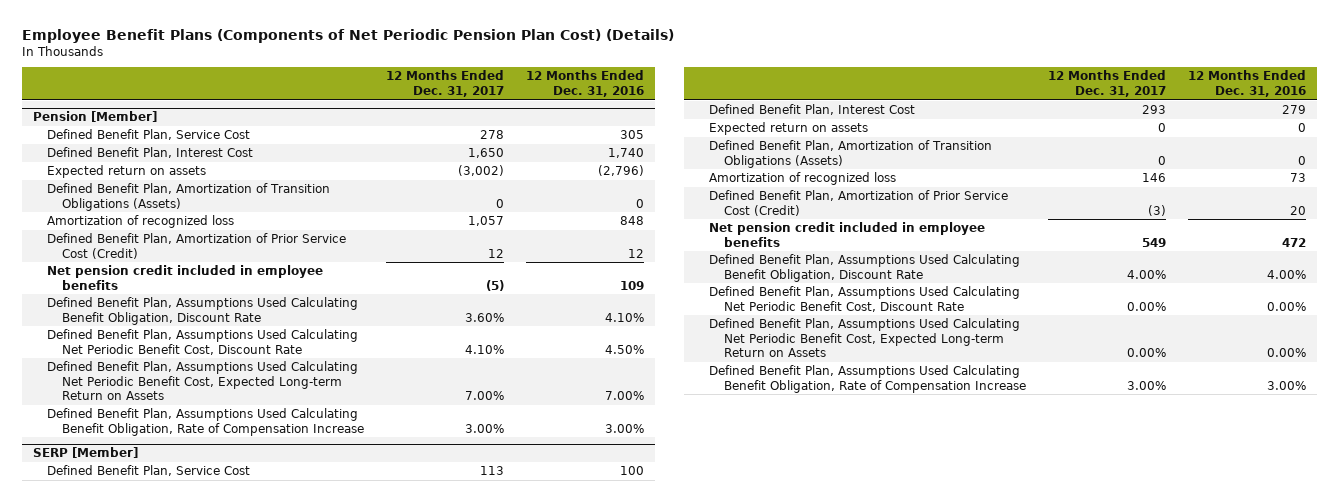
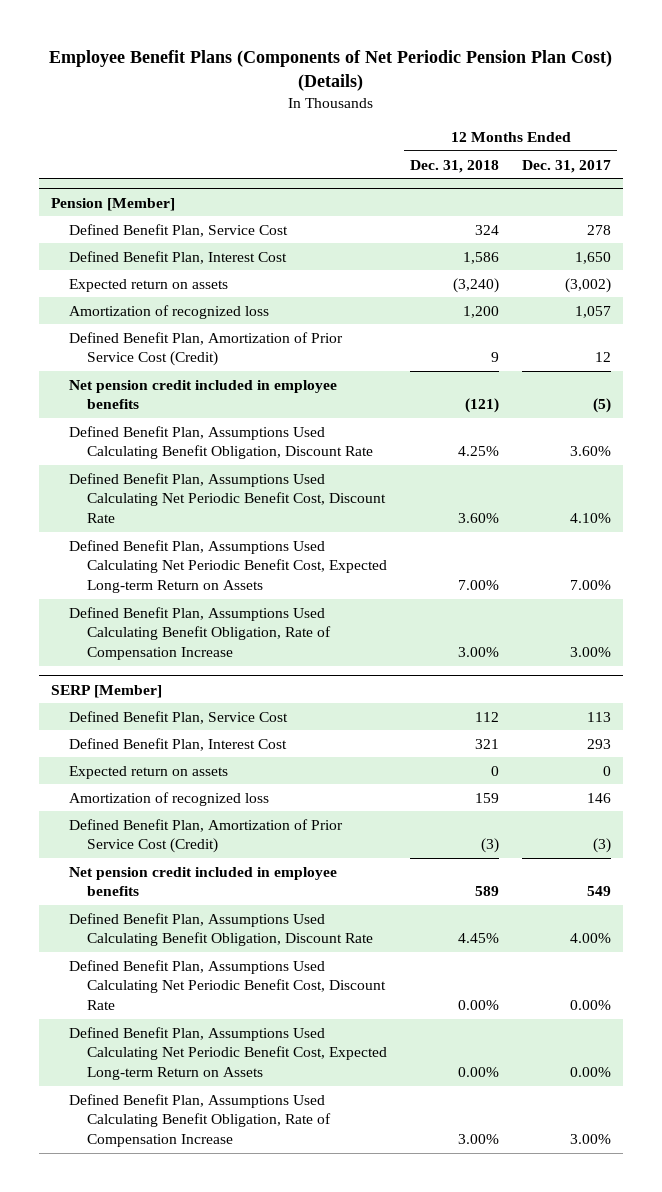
- | 12 Months Ended Dec. 31, 2017 | 12 Months Ended Dec. 31, 2016
+ | 12 Months Ended Dec. 31, 2018 | 12 Months Ended Dec. 31, 2017
@ Pension [Member]
- Defined Benefit Plan, Amortization of Transition Obligations (Assets) | 0 | 0
@ SERP [Member]
- Defined Benefit Plan, Amortization of Transition Obligations (Assets) | 0 | 0

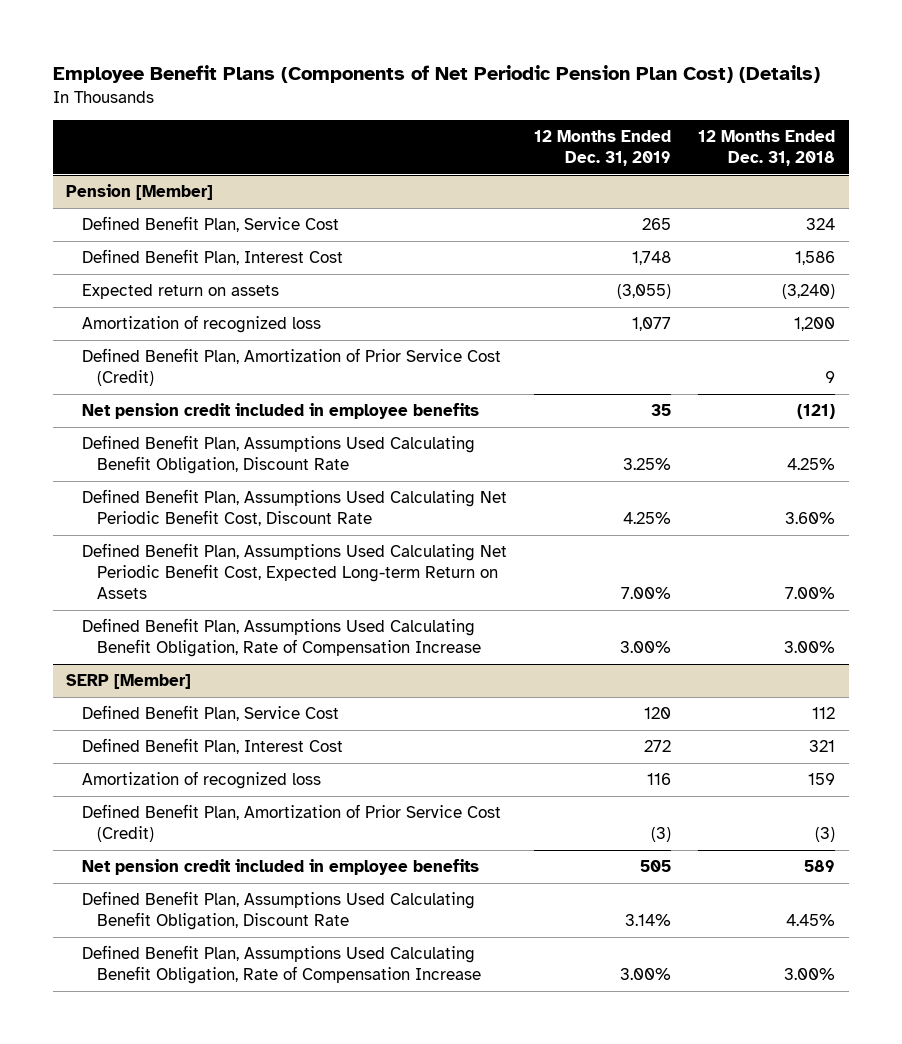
- | 12 Months Ended Dec. 31, 2018 | 12 Months Ended Dec. 31, 2017
+ | 12 Months Ended Dec. 31, 2019 | 12 Months Ended Dec. 31, 2018
@ SERP [Member]
- Expected return on assets | 0 | 0
- Defined Benefit Plan, Assumptions Used Calculating Net Periodic Benefit Cost, Discount Rate | 0.00% | 0.00%
- Defined Benefit Plan, Assumptions Used Calculating Net Periodic Benefit Cost, Expected Long-term Return on Assets | 0.00% | 0.00%

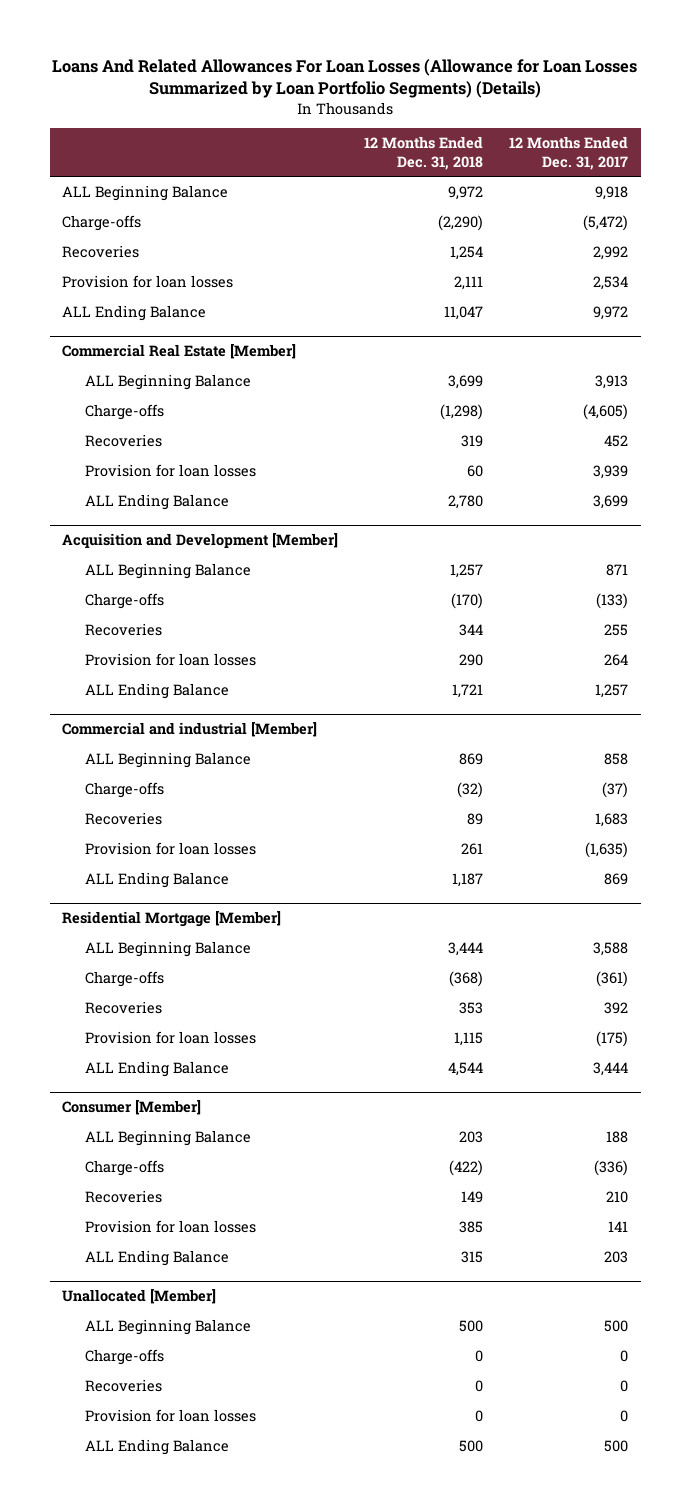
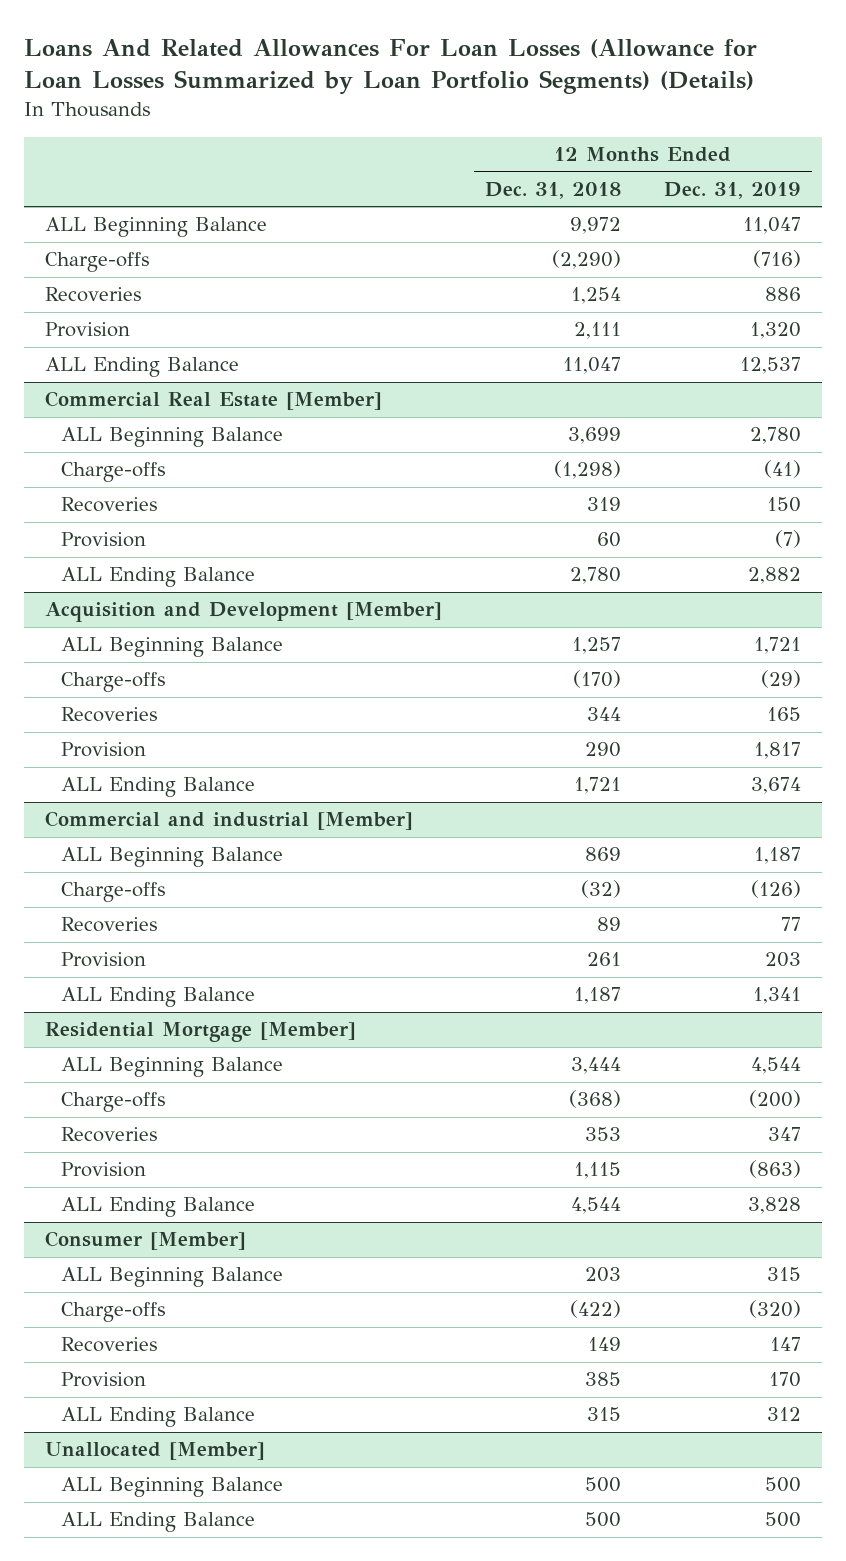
- | 12 Months Ended Dec. 31, 2018 | 12 Months Ended Dec. 31, 2017
+ | 12 Months Ended Dec. 31, 2018 | 12 Months Ended Dec. 31, 2019
- Provision for loan losses | 2,111 | 2,534
+ Provision | 2,111 | 1,320
@ Commercial Real Estate [Member]
- Provision for loan losses | 60 | 3,939
+ Provision | 60 | (7)
@ Acquisition and Development [Member]
- Provision for loan losses | 290 | 264
+ Provision | 290 | 1,817
@ Commercial and industrial [Member]
- Provision for loan losses | 261 | (1,635)
+ Provision | 261 | 203
@ Residential Mortgage [Member]
- Provision for loan losses | 1,115 | (175)
+ Provision | 1,115 | (863)
@ Consumer [Member]
- Provision for loan losses | 385 | 141
+ Provision | 385 | 170
@ Unallocated [Member]
- Charge-offs | 0 | 0
- Recoveries | 0 | 0
- Provision for loan losses | 0 | 0

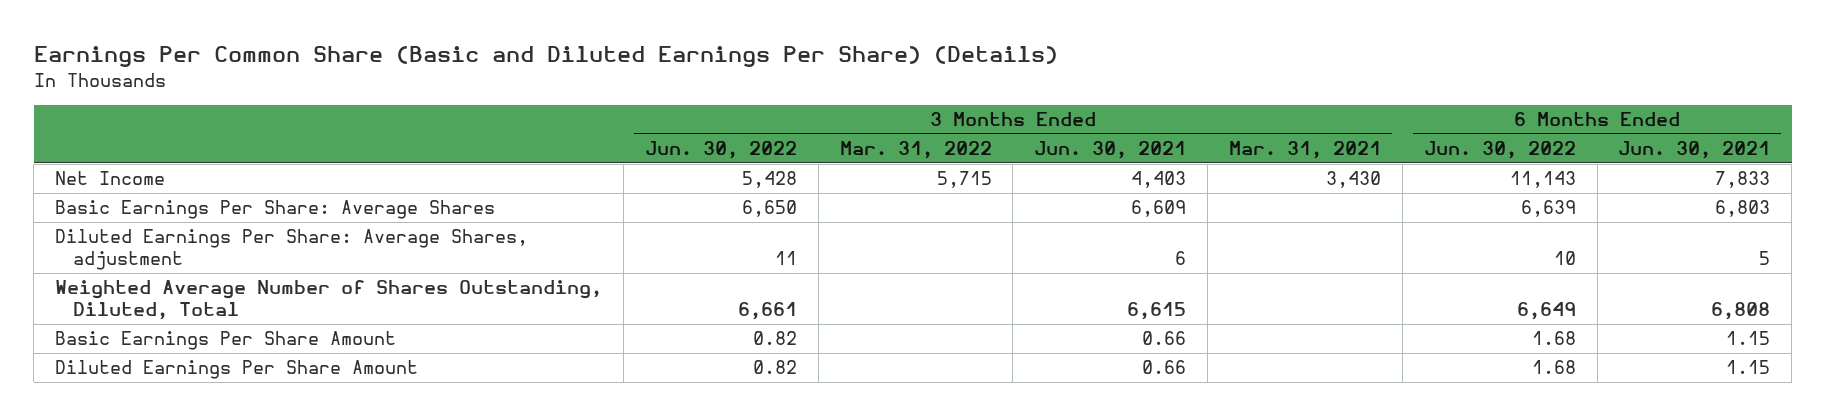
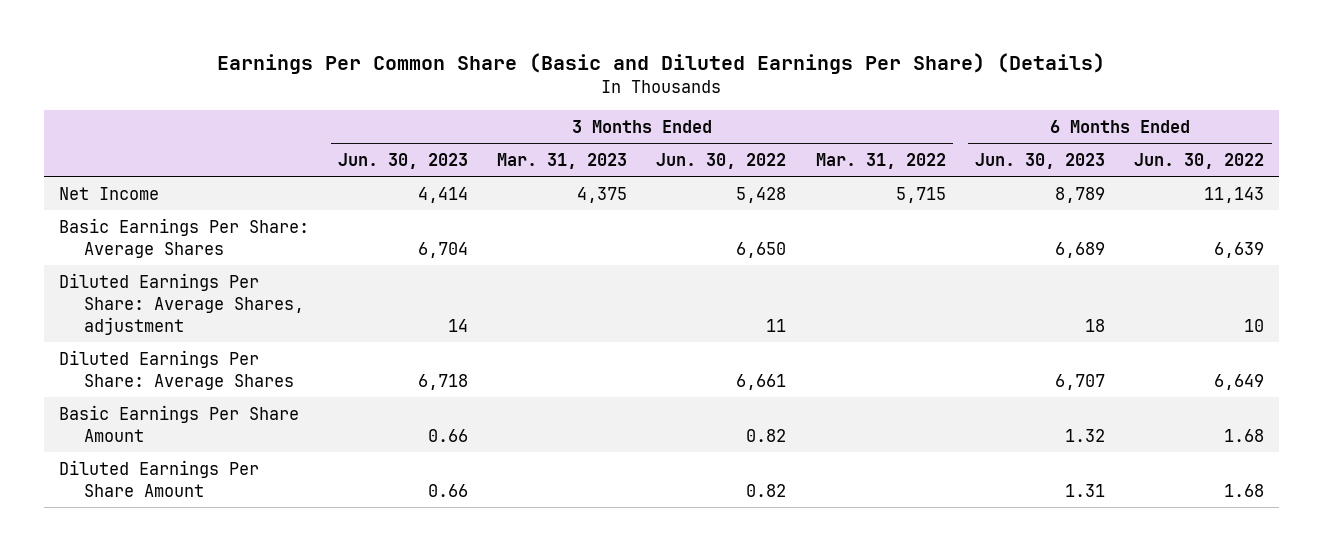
- | 3 Months Ended Jun. 30, 2022 | 3 Months Ended Mar. 31, 2022 | 3 Months Ended Jun. 30, 2021 | 3 Months Ended Mar. 31, 2021 | 6 Months Ended Jun. 30, 2022 | 6 Months Ended Jun. 30, 2021
+ | 3 Months Ended Jun. 30, 2023 | 3 Months Ended Mar. 31, 2023 | 3 Months Ended Jun. 30, 2022 | 3 Months Ended Mar. 31, 2022 | 6 Months Ended Jun. 30, 2023 | 6 Months Ended Jun. 30, 2022
- Weighted Average Number of Shares Outstanding, Diluted, Total | 6,661 | | 6,615 | | 6,649 | 6,808
+ Diluted Earnings Per Share: Average Shares | 6,718 | | 6,661 | | 6,707 | 6,649

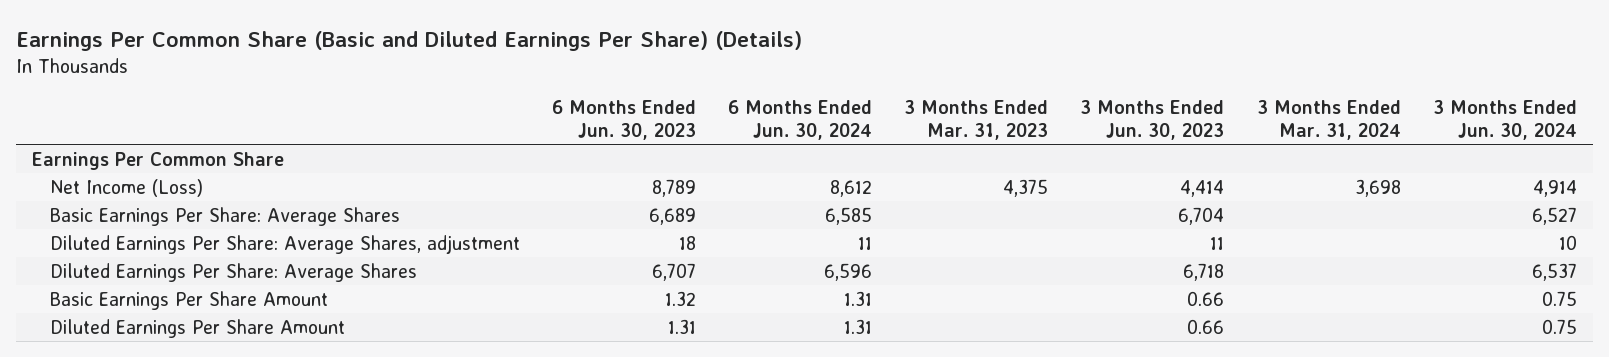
- | 3 Months Ended Jun. 30, 2023 | 3 Months Ended Mar. 31, 2023 | 3 Months Ended Jun. 30, 2022 | 3 Months Ended Mar. 31, 2022 | 6 Months Ended Jun. 30, 2023 | 6 Months Ended Jun. 30, 2022
+ | 6 Months Ended Jun. 30, 2023 | 6 Months Ended Jun. 30, 2024 | 3 Months Ended Mar. 31, 2023 | 3 Months Ended Jun. 30, 2023 | 3 Months Ended Mar. 31, 2024 | 3 Months Ended Jun. 30, 2024
- Net Income | 4,414 | 4,375 | 5,428 | 5,715 | 8,789 | 11,143
+ Earnings Per Common Share
+ Net Income (Loss) | 8,789 | 8,612 | 4,375 | 4,414 | 3,698 | 4,914
- Diluted Earnings Per Share: Average Shares, adjustment | 14 | | 11 | | 18 | 10
+ Diluted Earnings Per Share: Average Shares, adjustment | 18 | 11 | | 11 | | 10

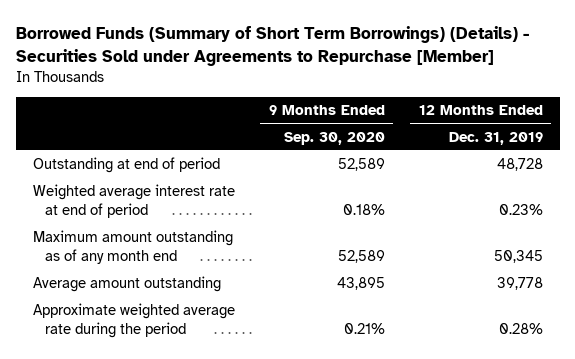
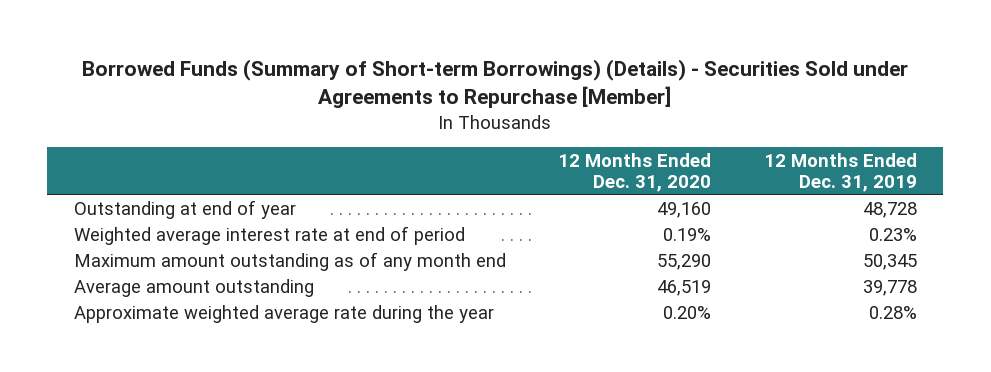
- Borrowed Funds (Summary of Short Term Borrowings) (Details) - Securities Sold under Agreements to Repurchase [Member]
+ Borrowed Funds (Summary of Short-term Borrowings) (Details) - Securities Sold under Agreements to Repurchase [Member]
- | 9 Months Ended Sep. 30, 2020 | 12 Months Ended Dec. 31, 2019
+ | 12 Months Ended Dec. 31, 2020 | 12 Months Ended Dec. 31, 2019
- Outstanding at end of period | 52,589 | 48,728
+ Outstanding at end of year | 49,160 | 48,728
- Approximate weighted average rate during the period | 0.21% | 0.28%
+ Approximate weighted average rate during the year | 0.20% | 0.28%

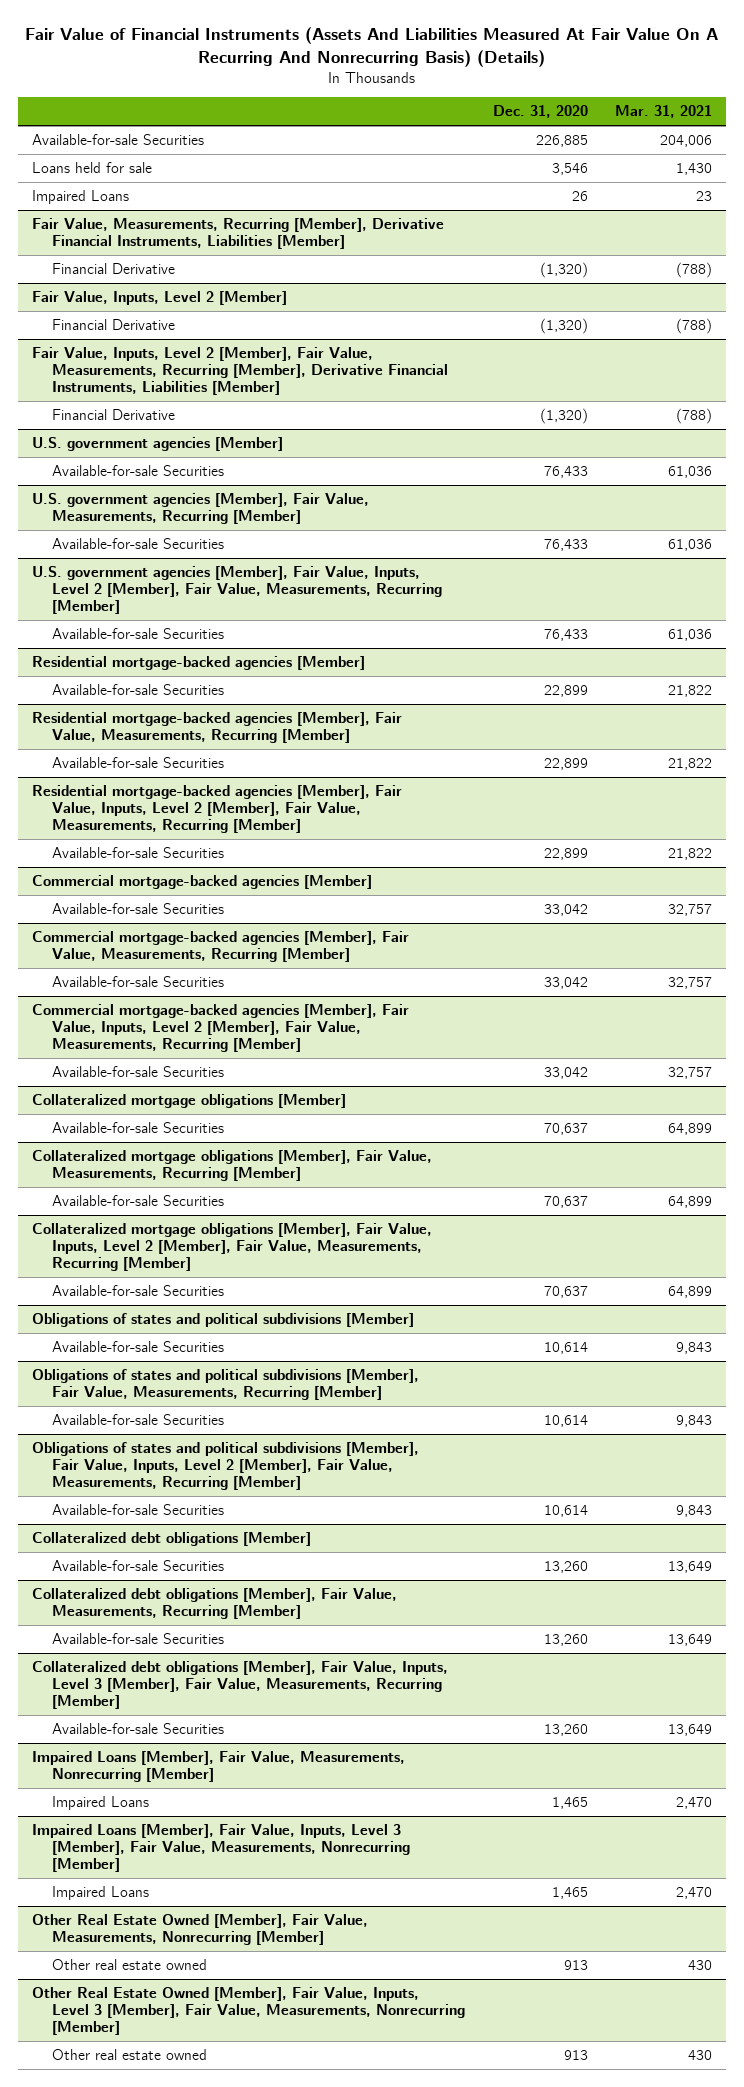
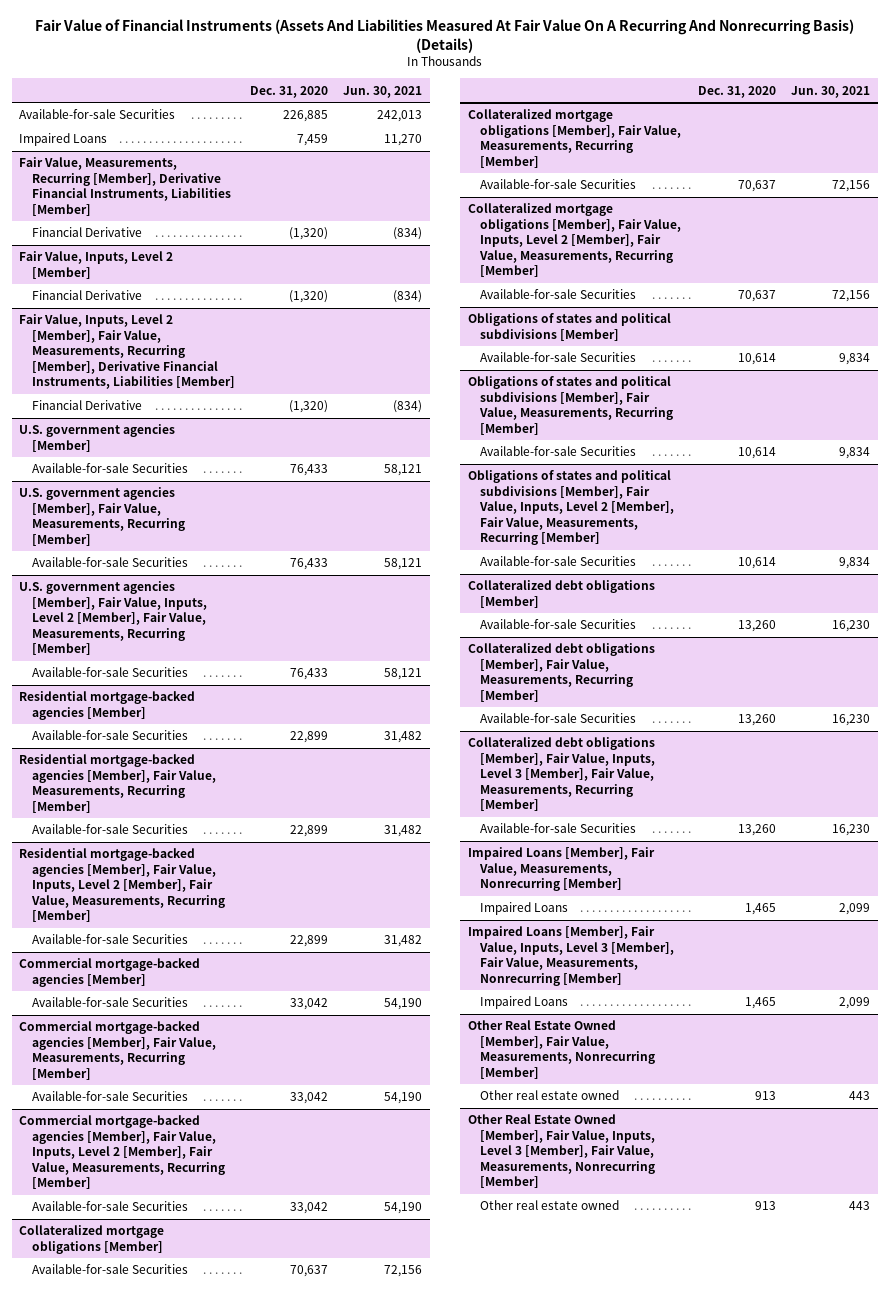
- | Dec. 31, 2020 | Mar. 31, 2021
+ | Dec. 31, 2020 | Jun. 30, 2021
- Loans held for sale | 3,546 | 1,430
- Impaired Loans | 26 | 23
+ Impaired Loans | 7,459 | 11,270

